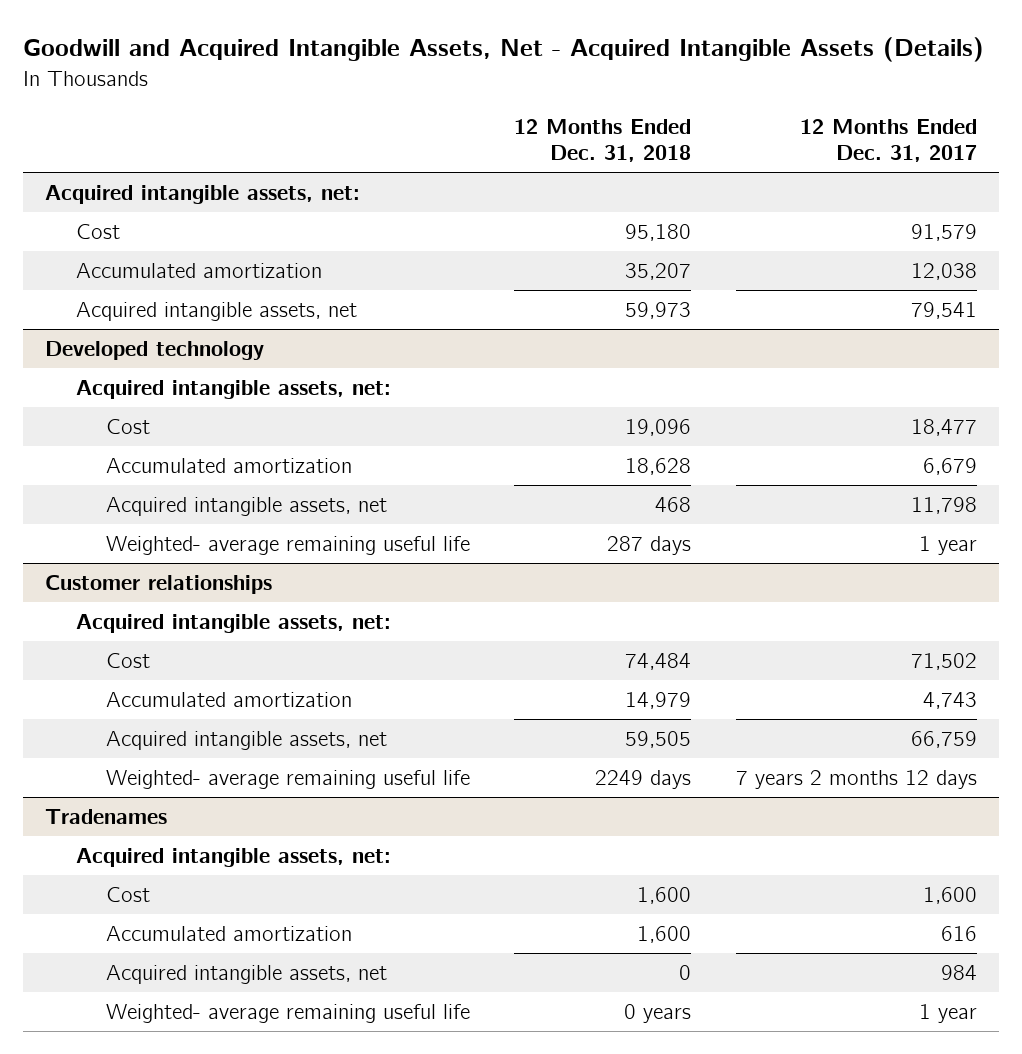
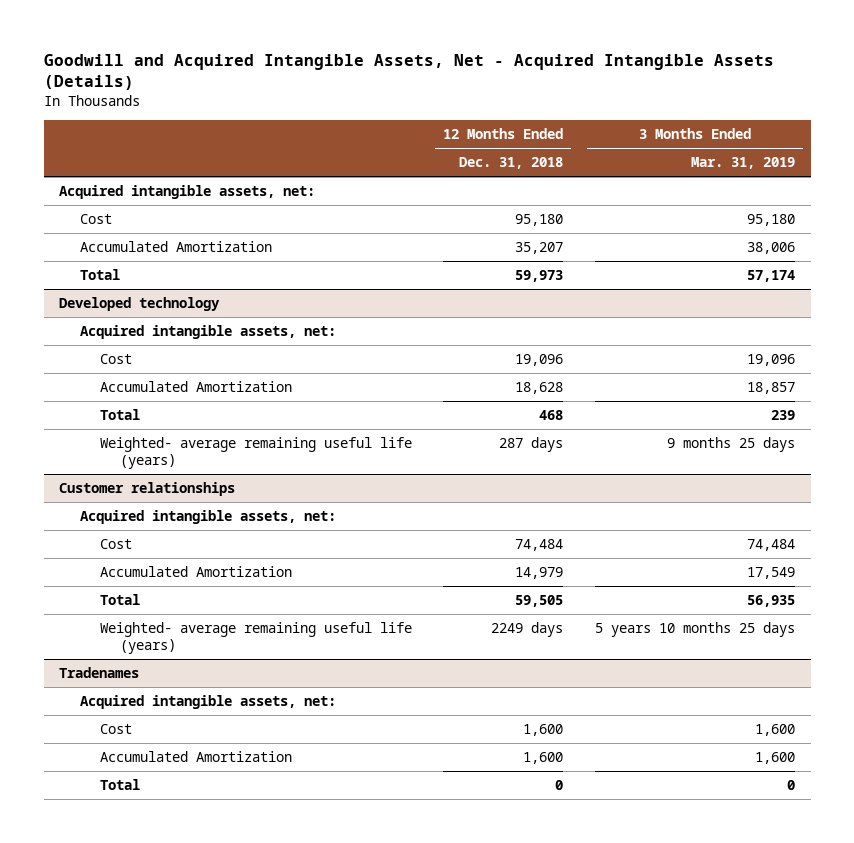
- | 12 Months Ended Dec. 31, 2018 | 12 Months Ended Dec. 31, 2017
+ | 12 Months Ended Dec. 31, 2018 | 3 Months Ended Mar. 31, 2019
- Accumulated amortization | 35,207 | 12,038
- Acquired intangible assets, net | 59,973 | 79,541
+ Accumulated Amortization | 35,207 | 38,006
+ Total | 59,973 | 57,174
@ Developed technology
- Accumulated amortization | 18,628 | 6,679
- Acquired intangible assets, net | 468 | 11,798
- Weighted- average remaining useful life | 287 days | 1 year
+ Accumulated Amortization | 18,628 | 18,857
+ Total | 468 | 239
+ Weighted- average remaining useful life (years) | 287 days | 9 months 25 days
@ Customer relationships
- Accumulated amortization | 14,979 | 4,743
- Acquired intangible assets, net | 59,505 | 66,759
- Weighted- average remaining useful life | 2249 days | 7 years 2 months 12 days
+ Accumulated Amortization | 14,979 | 17,549
+ Total | 59,505 | 56,935
+ Weighted- average remaining useful life (years) | 2249 days | 5 years 10 months 25 days
@ Tradenames
- Accumulated amortization | 1,600 | 616
- Acquired intangible assets, net | 0 | 984
- Weighted- average remaining useful life | 0 years | 1 year
+ Accumulated Amortization | 1,600 | 1,600
+ Total | 0 | 0

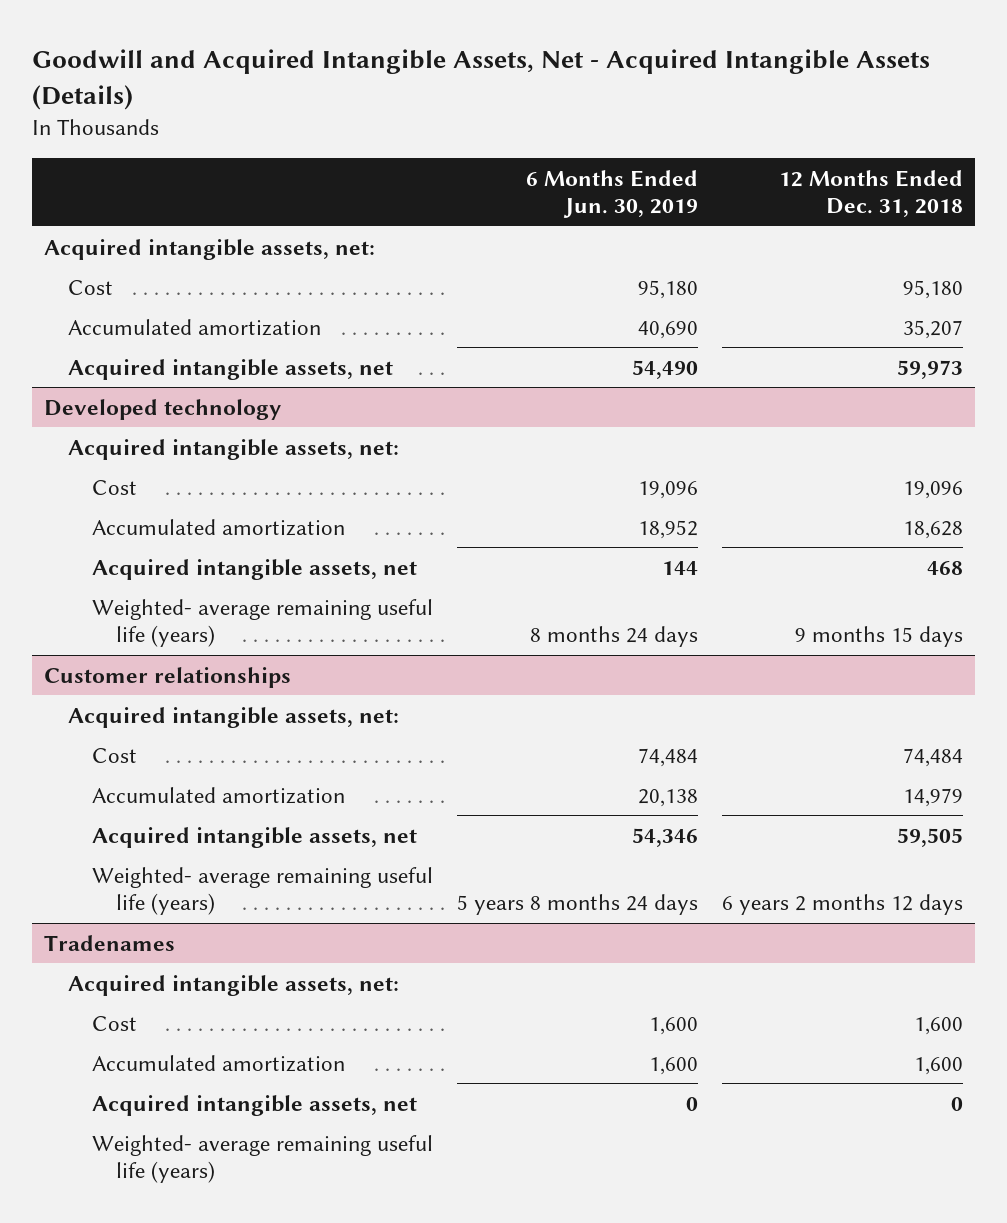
- | 12 Months Ended Dec. 31, 2018 | 3 Months Ended Mar. 31, 2019
+ | 6 Months Ended Jun. 30, 2019 | 12 Months Ended Dec. 31, 2018
- Accumulated Amortization | 35,207 | 38,006
- Total | 59,973 | 57,174
+ Accumulated amortization | 40,690 | 35,207
+ Acquired intangible assets, net | 54,490 | 59,973
@ Developed technology
- Accumulated Amortization | 18,628 | 18,857
- Total | 468 | 239
- Weighted- average remaining useful life (years) | 287 days | 9 months 25 days
+ Accumulated amortization | 18,952 | 18,628
+ Acquired intangible assets, net | 144 | 468
+ Weighted- average remaining useful life (years) | 8 months 24 days | 9 months 15 days
@ Customer relationships
- Accumulated Amortization | 14,979 | 17,549
- Total | 59,505 | 56,935
- Weighted- average remaining useful life (years) | 2249 days | 5 years 10 months 25 days
+ Accumulated amortization | 20,138 | 14,979
+ Acquired intangible assets, net | 54,346 | 59,505
+ Weighted- average remaining useful life (years) | 5 years 8 months 24 days | 6 years 2 months 12 days
@ Tradenames
- Accumulated Amortization | 1,600 | 1,600
- Total | 0 | 0
+ Accumulated amortization | 1,600 | 1,600
+ Acquired intangible assets, net | 0 | 0
+ Weighted- average remaining useful life (years)

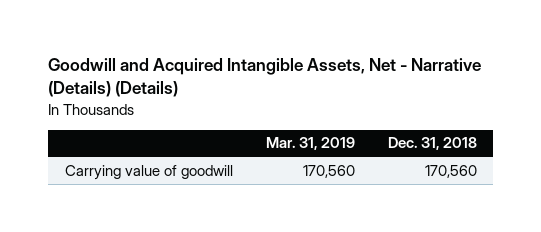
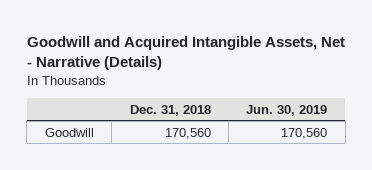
- Goodwill and Acquired Intangible Assets, Net - Narrative (Details) (Details)
+ Goodwill and Acquired Intangible Assets, Net - Narrative (Details)
- | Mar. 31, 2019 | Dec. 31, 2018
+ | Dec. 31, 2018 | Jun. 30, 2019
- Carrying value of goodwill | 170,560 | 170,560
+ Goodwill | 170,560 | 170,560

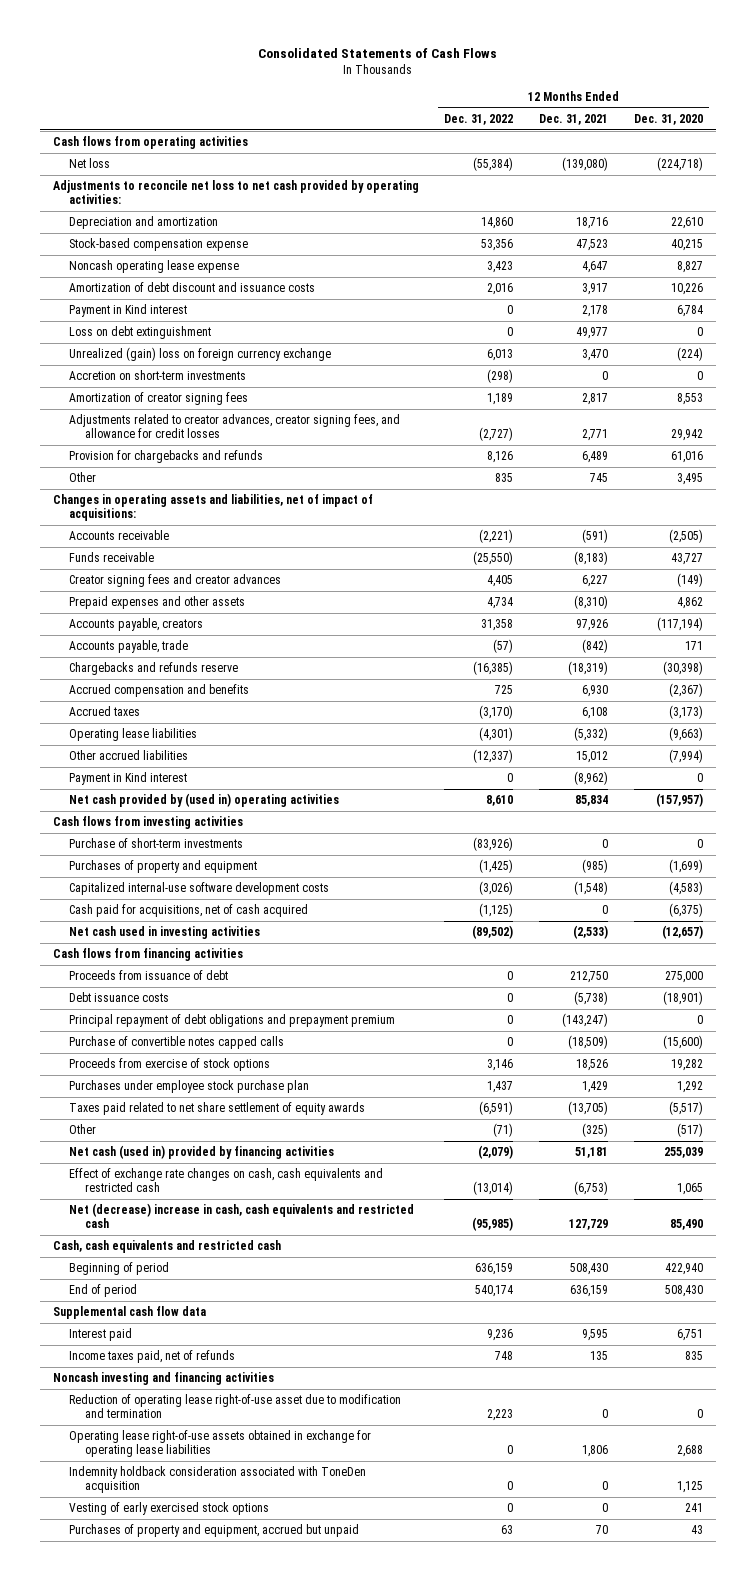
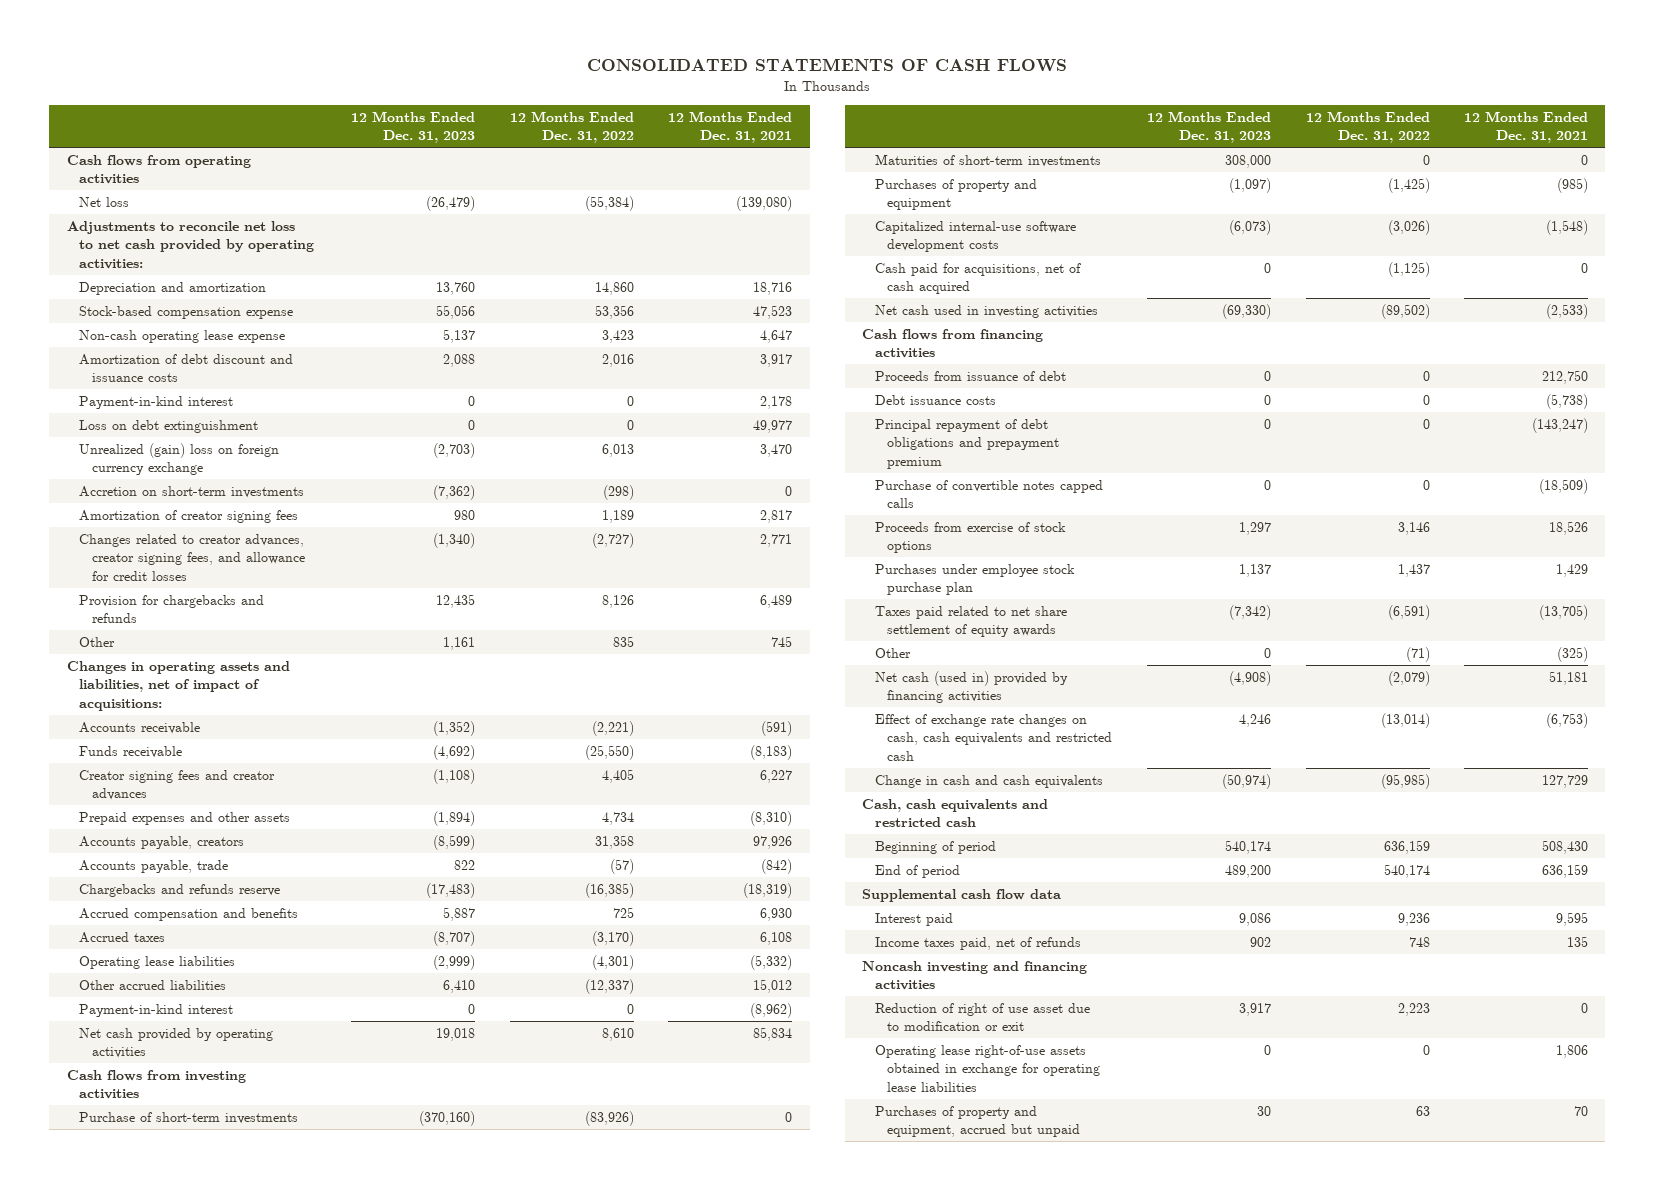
- Consolidated Statements of Cash Flows
+ CONSOLIDATED STATEMENTS OF CASH FLOWS
- | 12 Months Ended Dec. 31, 2022 | 12 Months Ended Dec. 31, 2021 | 12 Months Ended Dec. 31, 2020
+ | 12 Months Ended Dec. 31, 2023 | 12 Months Ended Dec. 31, 2022 | 12 Months Ended Dec. 31, 2021
- Noncash operating lease expense | 3,423 | 4,647 | 8,827
+ Non-cash operating lease expense | 5,137 | 3,423 | 4,647
- Payment in Kind interest | 0 | 2,178 | 6,784
+ Payment-in-kind interest | 0 | 0 | 2,178
- Adjustments related to creator advances, creator signing fees, and allowance for credit losses | (2,727) | 2,771 | 29,942
+ Changes related to creator advances, creator signing fees, and allowance for credit losses | (1,340) | (2,727) | 2,771
- Payment in Kind interest | 0 | (8,962) | 0
- Net cash provided by (used in) operating activities | 8,610 | 85,834 | (157,957)
+ Payment-in-kind interest | 0 | 0 | (8,962)
+ Net cash provided by operating activities | 19,018 | 8,610 | 85,834
+ Maturities of short-term investments | 308,000 | 0 | 0
- Net (decrease) increase in cash, cash equivalents and restricted cash | (95,985) | 127,729 | 85,490
+ Change in cash and cash equivalents | (50,974) | (95,985) | 127,729
- Reduction of operating lease right-of-use asset due to modification and termination | 2,223 | 0 | 0
+ Reduction of right of use asset due to modification or exit | 3,917 | 2,223 | 0
- Indemnity holdback consideration associated with ToneDen acquisition | 0 | 0 | 1,125
- Vesting of early exercised stock options | 0 | 0 | 241

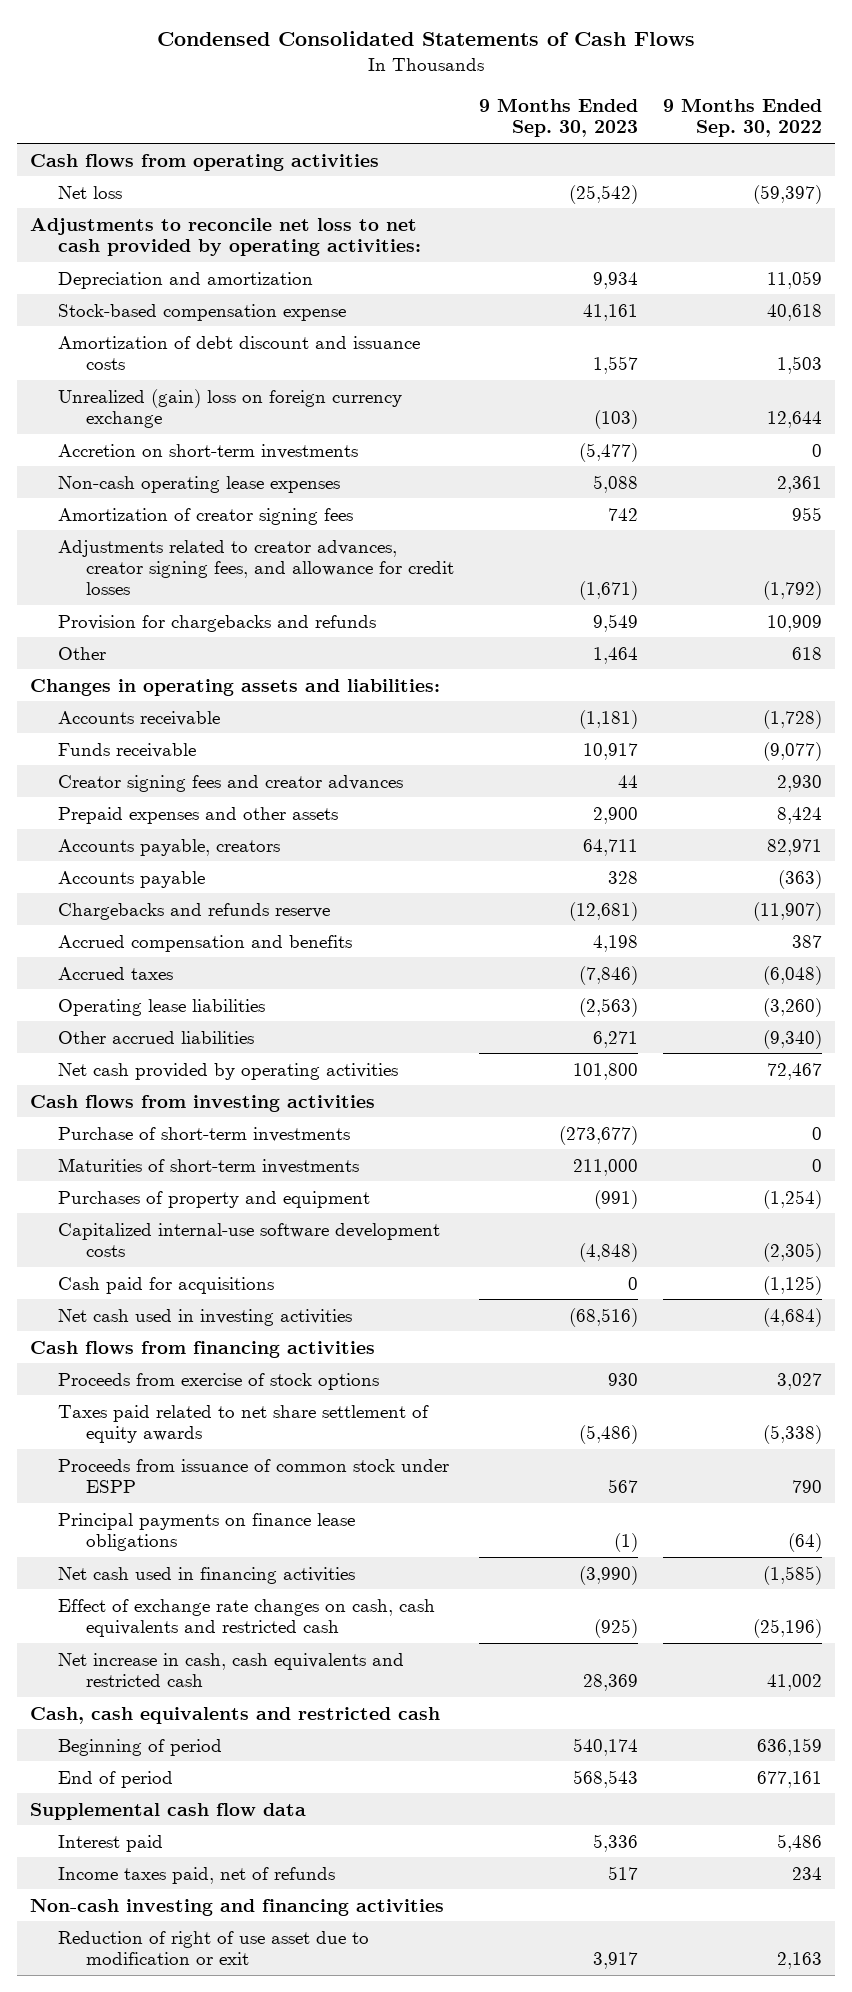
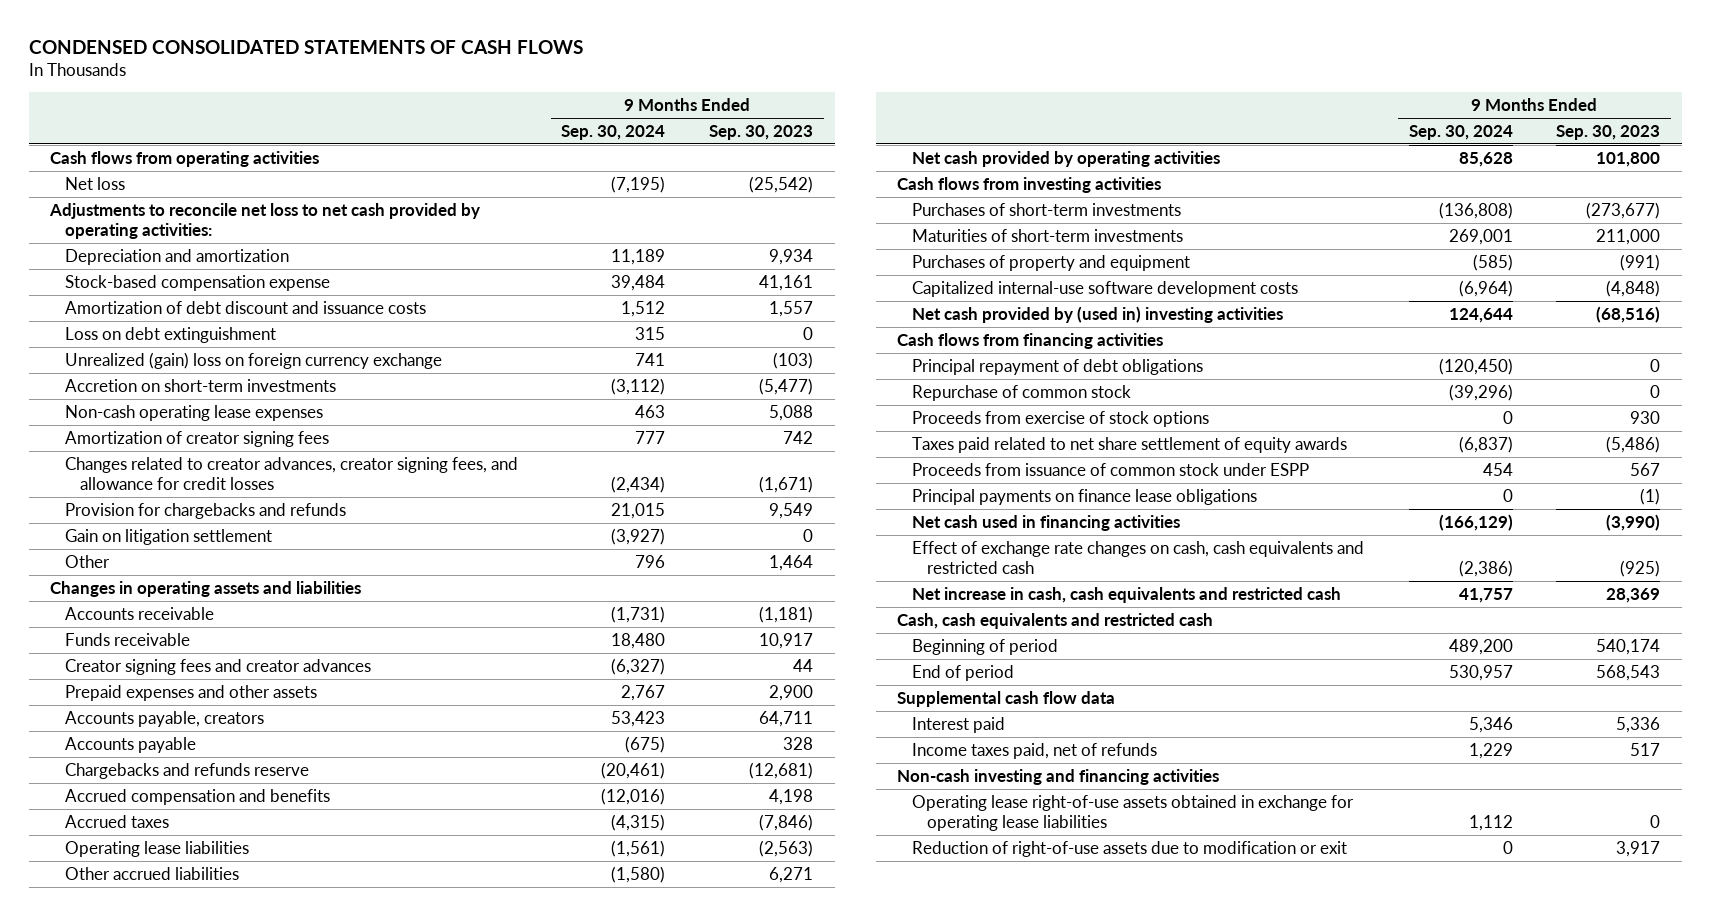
- Condensed Consolidated Statements of Cash Flows
+ CONDENSED CONSOLIDATED STATEMENTS OF CASH FLOWS
- | 9 Months Ended Sep. 30, 2023 | 9 Months Ended Sep. 30, 2022
+ | 9 Months Ended Sep. 30, 2024 | 9 Months Ended Sep. 30, 2023
+ Loss on debt extinguishment | 315 | 0
- Adjustments related to creator advances, creator signing fees, and allowance for credit losses | (1,671) | (1,792)
+ Changes related to creator advances, creator signing fees, and allowance for credit losses | (2,434) | (1,671)
+ Gain on litigation settlement | (3,927) | 0
- Changes in operating assets and liabilities:
+ Changes in operating assets and liabilities
- Purchase of short-term investments | (273,677) | 0
+ Purchases of short-term investments | (136,808) | (273,677)
- Cash paid for acquisitions | 0 | (1,125)
- Net cash used in investing activities | (68,516) | (4,684)
+ Net cash provided by (used in) investing activities | 124,644 | (68,516)
+ Principal repayment of debt obligations | (120,450) | 0
+ Repurchase of common stock | (39,296) | 0
- Reduction of right of use asset due to modification or exit | 3,917 | 2,163
+ Operating lease right-of-use assets obtained in exchange for operating lease liabilities | 1,112 | 0
+ Reduction of right-of-use assets due to modification or exit | 0 | 3,917

